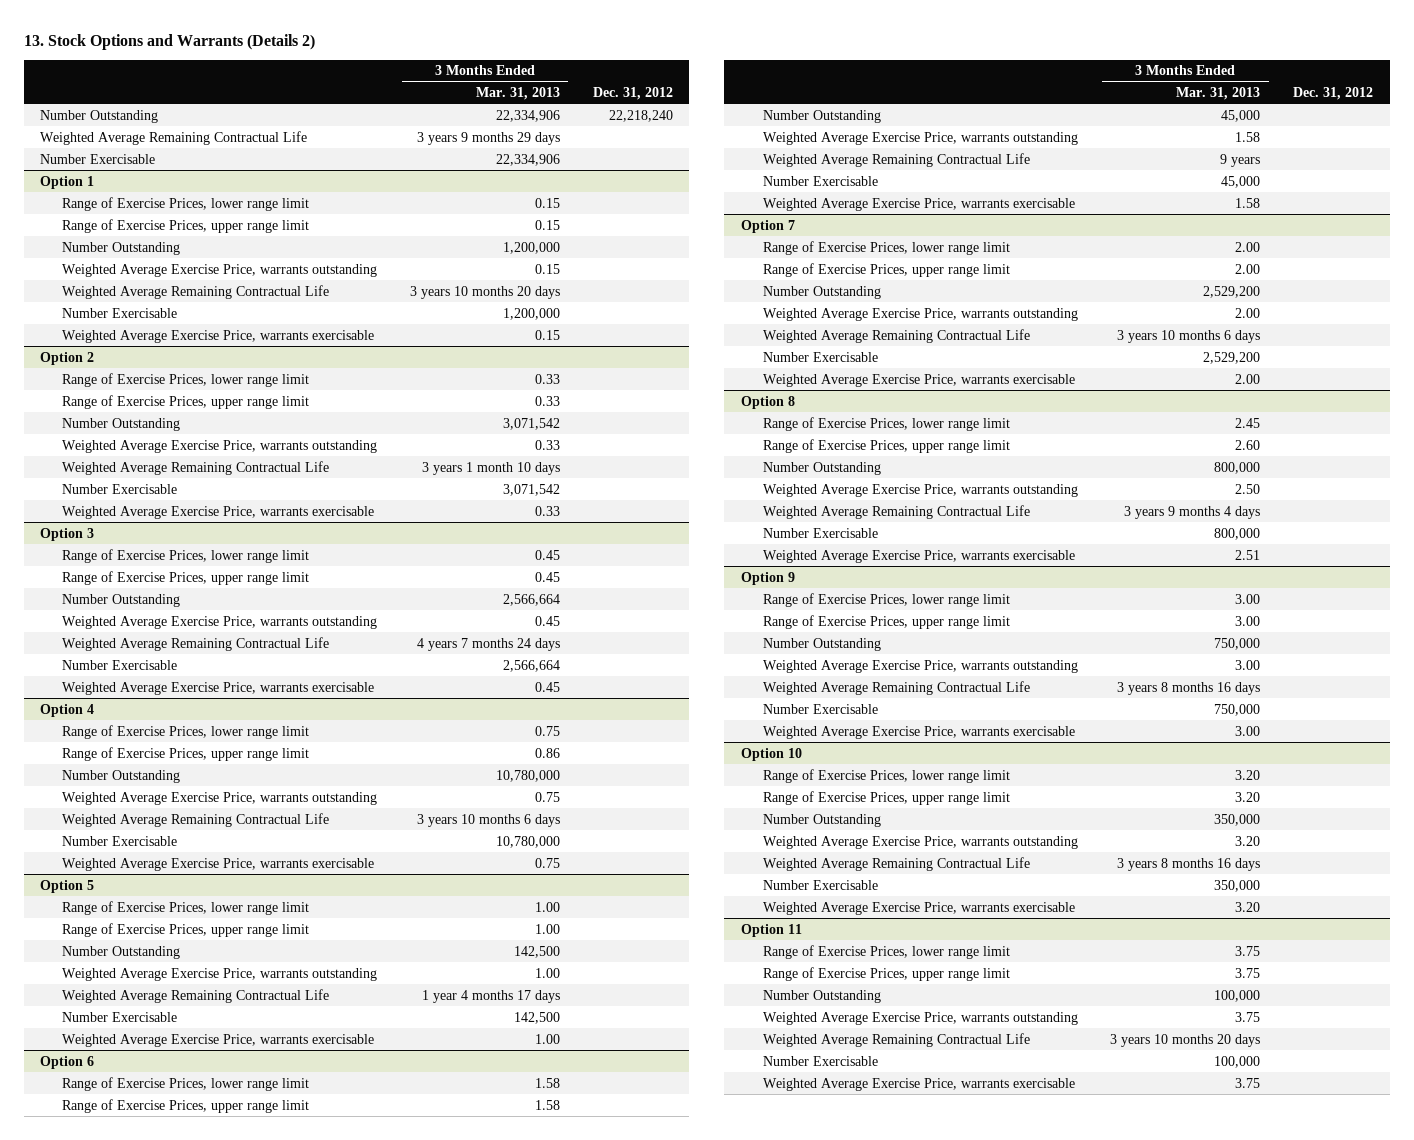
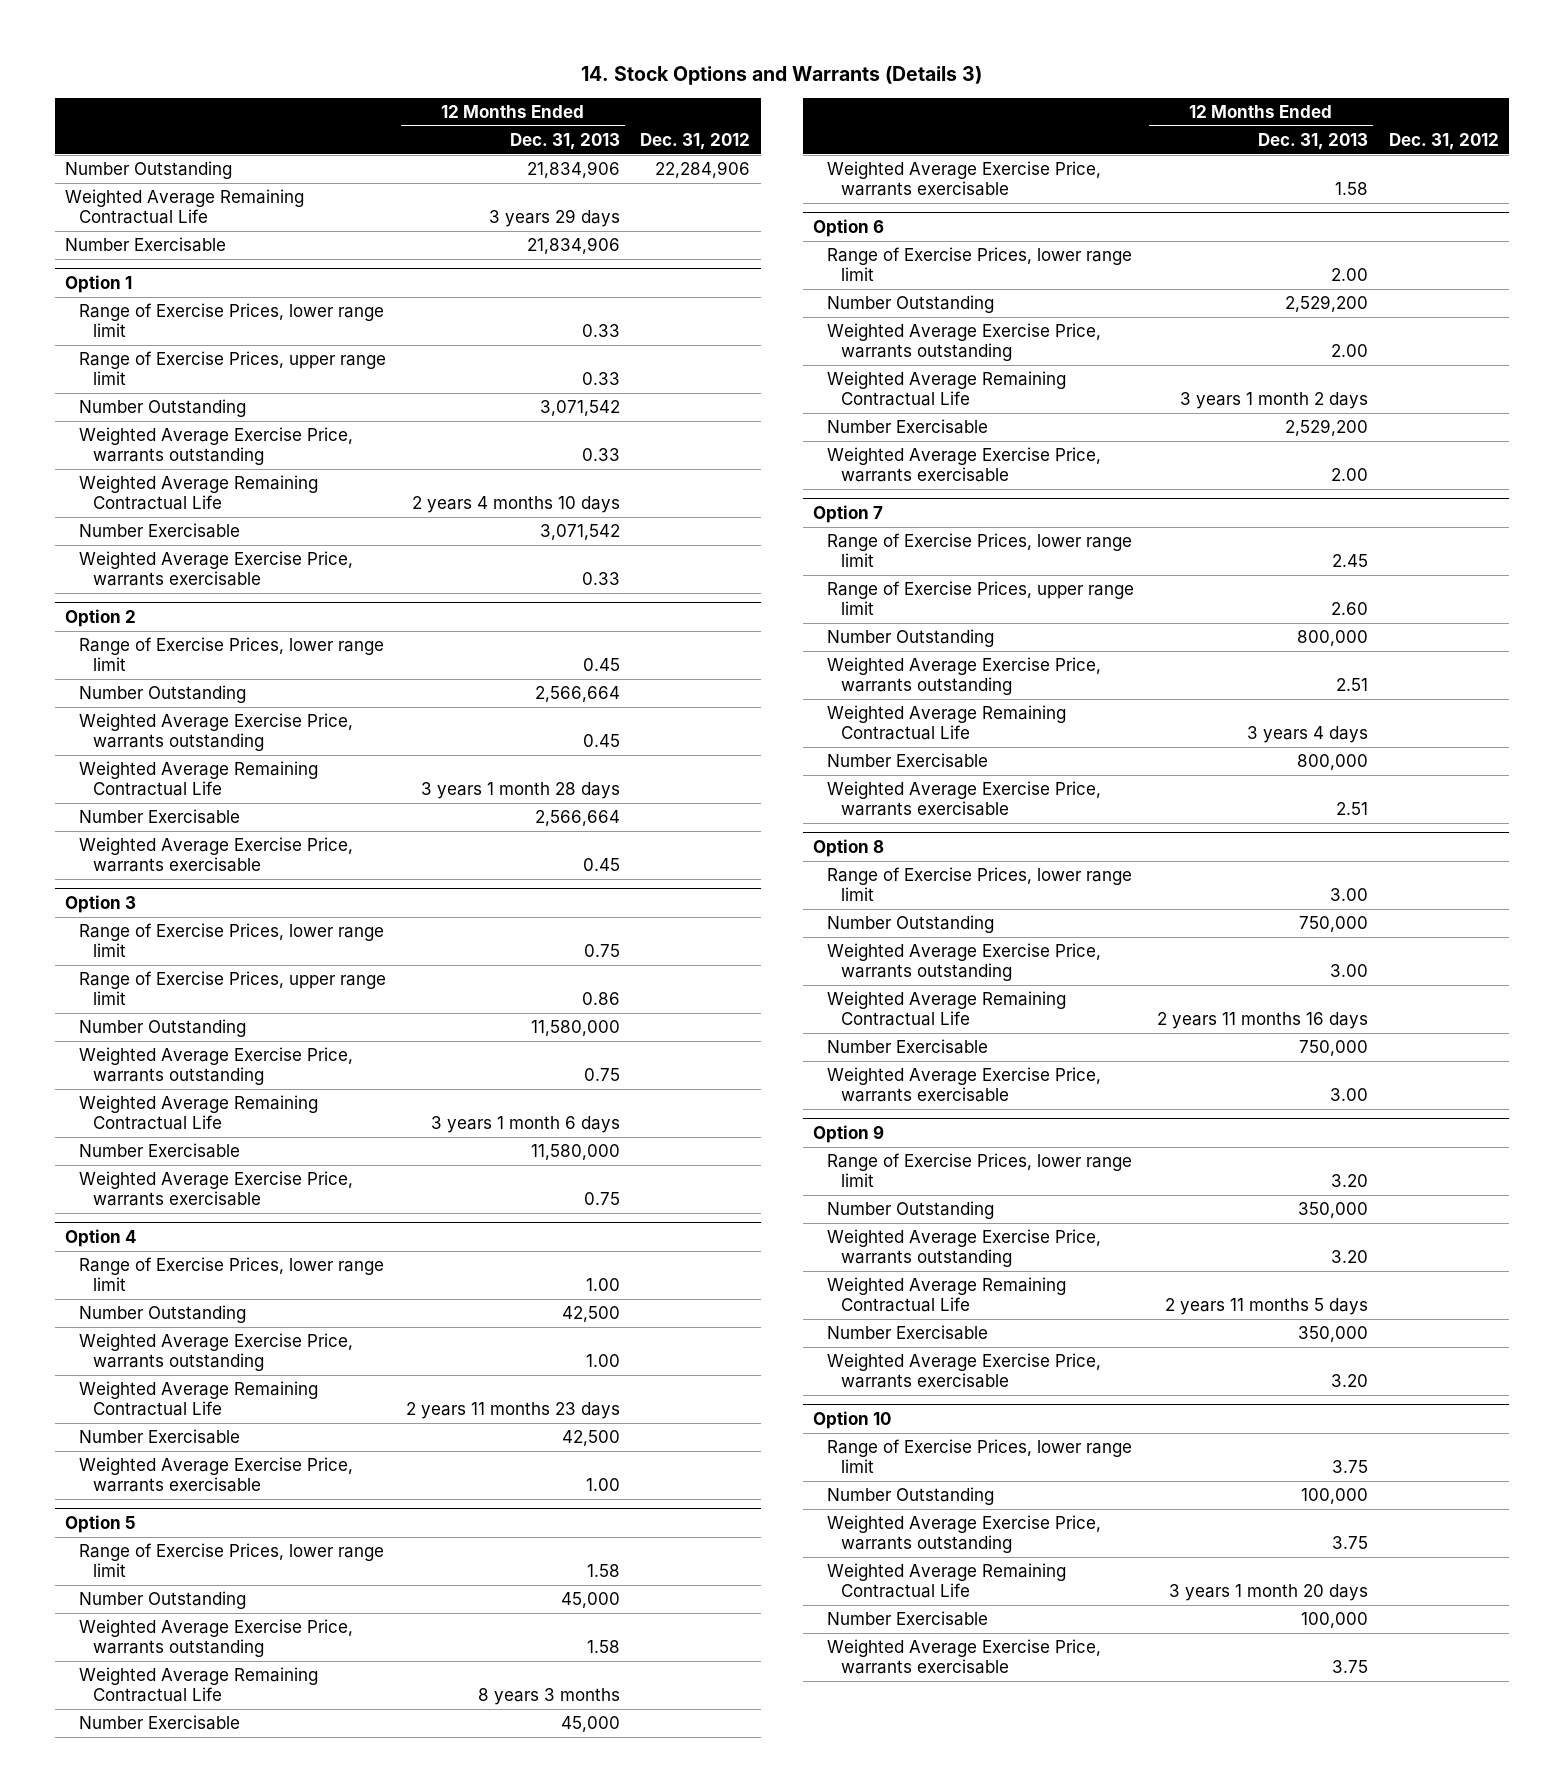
- 13. Stock Options and Warrants (Details 2)
+ 14. Stock Options and Warrants (Details 3)
- | 3 Months Ended Mar. 31, 2013 | Dec. 31, 2012
+ | 12 Months Ended Dec. 31, 2013 | Dec. 31, 2012
- Number Outstanding | 22,334,906 | 22,218,240
+ Number Outstanding | 21,834,906 | 22,284,906
@ Option 2
- Range of Exercise Prices, upper range limit | 0.33 |
@ Option 4
- Range of Exercise Prices, upper range limit | 0.86 |
@ Option 5
- Range of Exercise Prices, upper range limit | 1.00 |
@ Option 6
- Range of Exercise Prices, upper range limit | 1.58 |
@ Option 8
- Range of Exercise Prices, upper range limit | 2.60 |
@ Option 9
- Range of Exercise Prices, upper range limit | 3.00 |
@ Option 10
- Range of Exercise Prices, upper range limit | 3.20 |
- Option 11
- Range of Exercise Prices, lower range limit | 3.75 |
- Range of Exercise Prices, upper range limit | 3.75 |
- Number Outstanding | 100,000 |
- Weighted Average Exercise Price, warrants outstanding | 3.75 |
- Weighted Average Remaining Contractual Life | 3 years 10 months 20 days |
- Number Exercisable | 100,000 |
- Weighted Average Exercise Price, warrants exercisable | 3.75 |

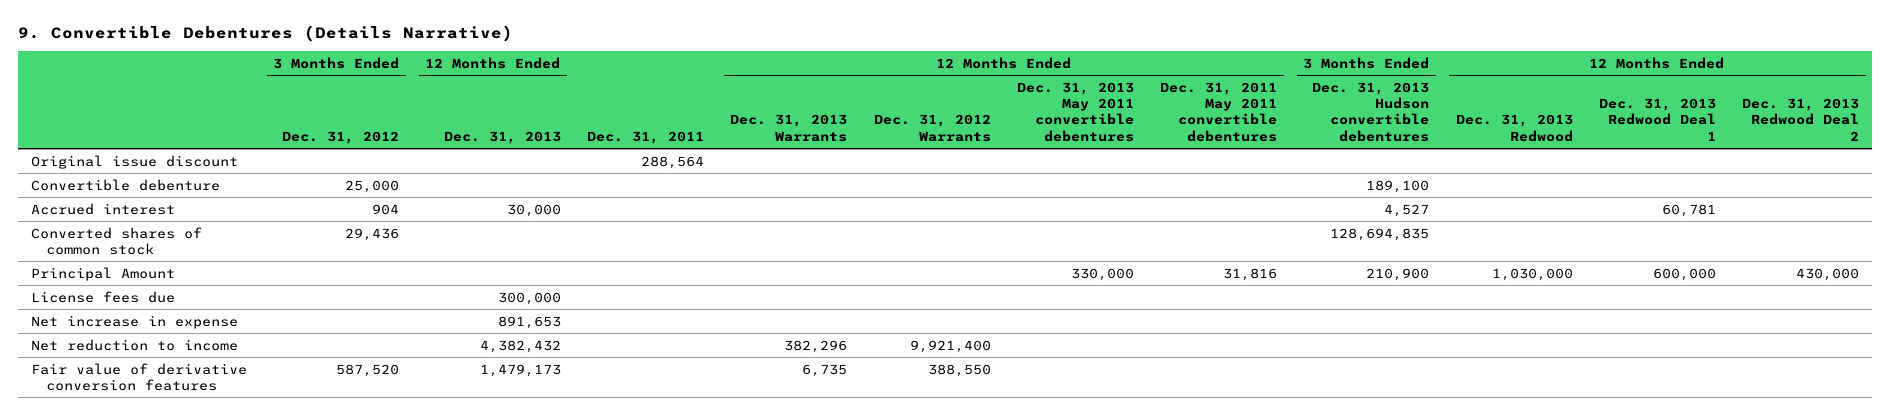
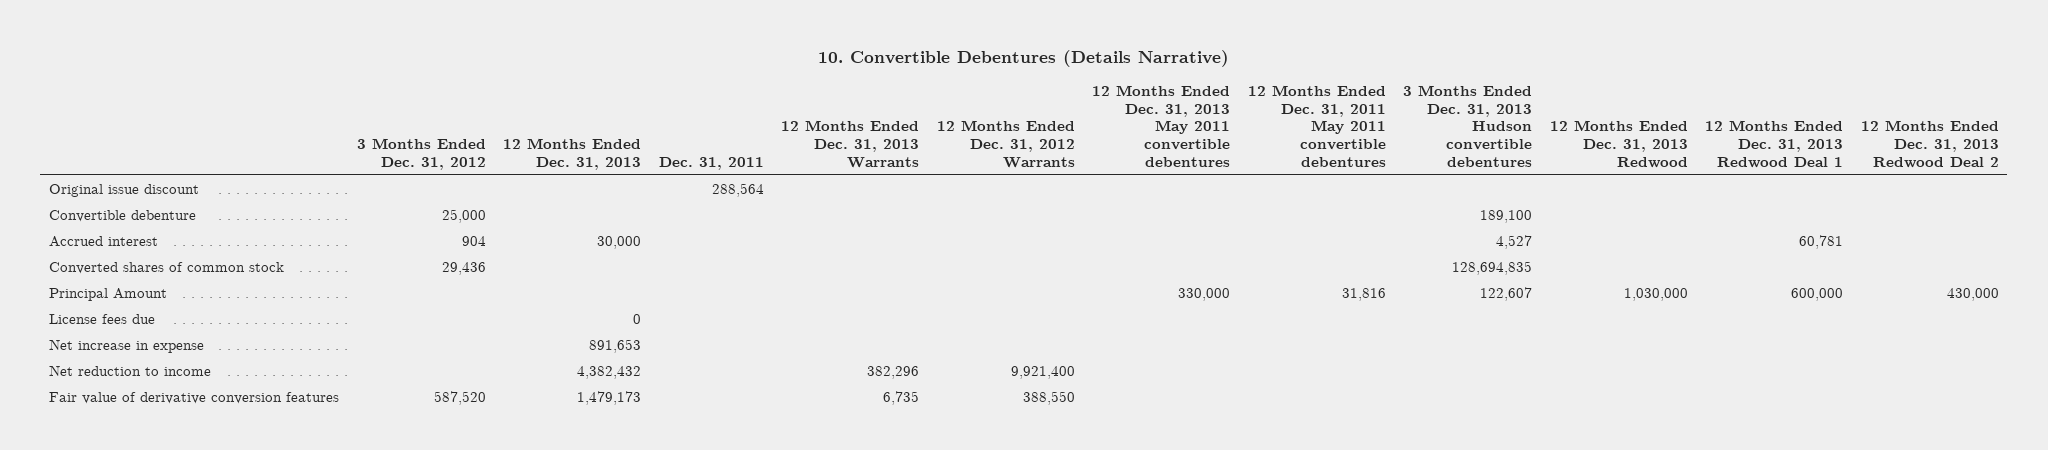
- 9. Convertible Debentures (Details Narrative)
+ 10. Convertible Debentures (Details Narrative)
- Principal Amount | | | | | | 330,000 | 31,816 | 210,900 | 1,030,000 | 600,000 | 430,000
- License fees due | | 300,000 | | | | | | | | |
+ Principal Amount | | | | | | 330,000 | 31,816 | 122,607 | 1,030,000 | 600,000 | 430,000
+ License fees due | | 0 | | | | | | | | |

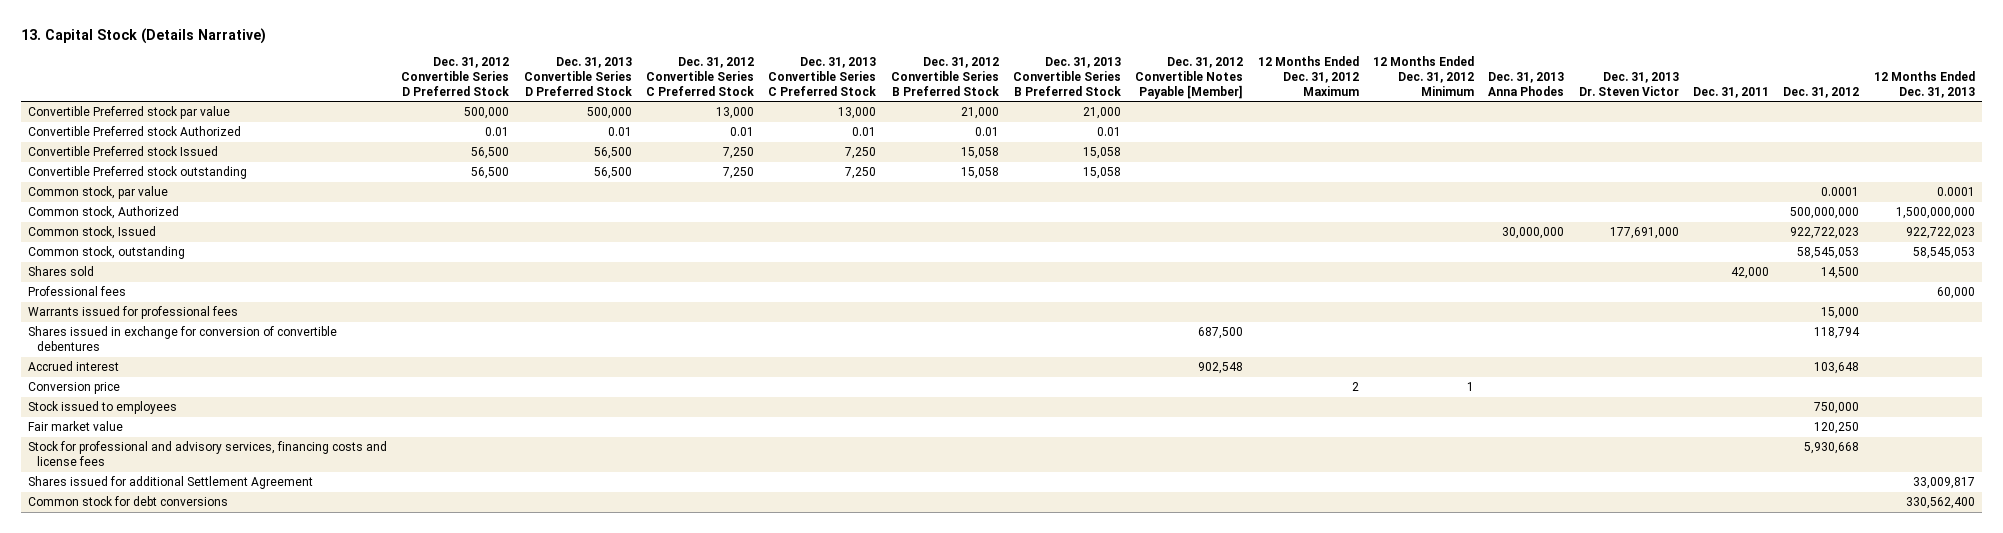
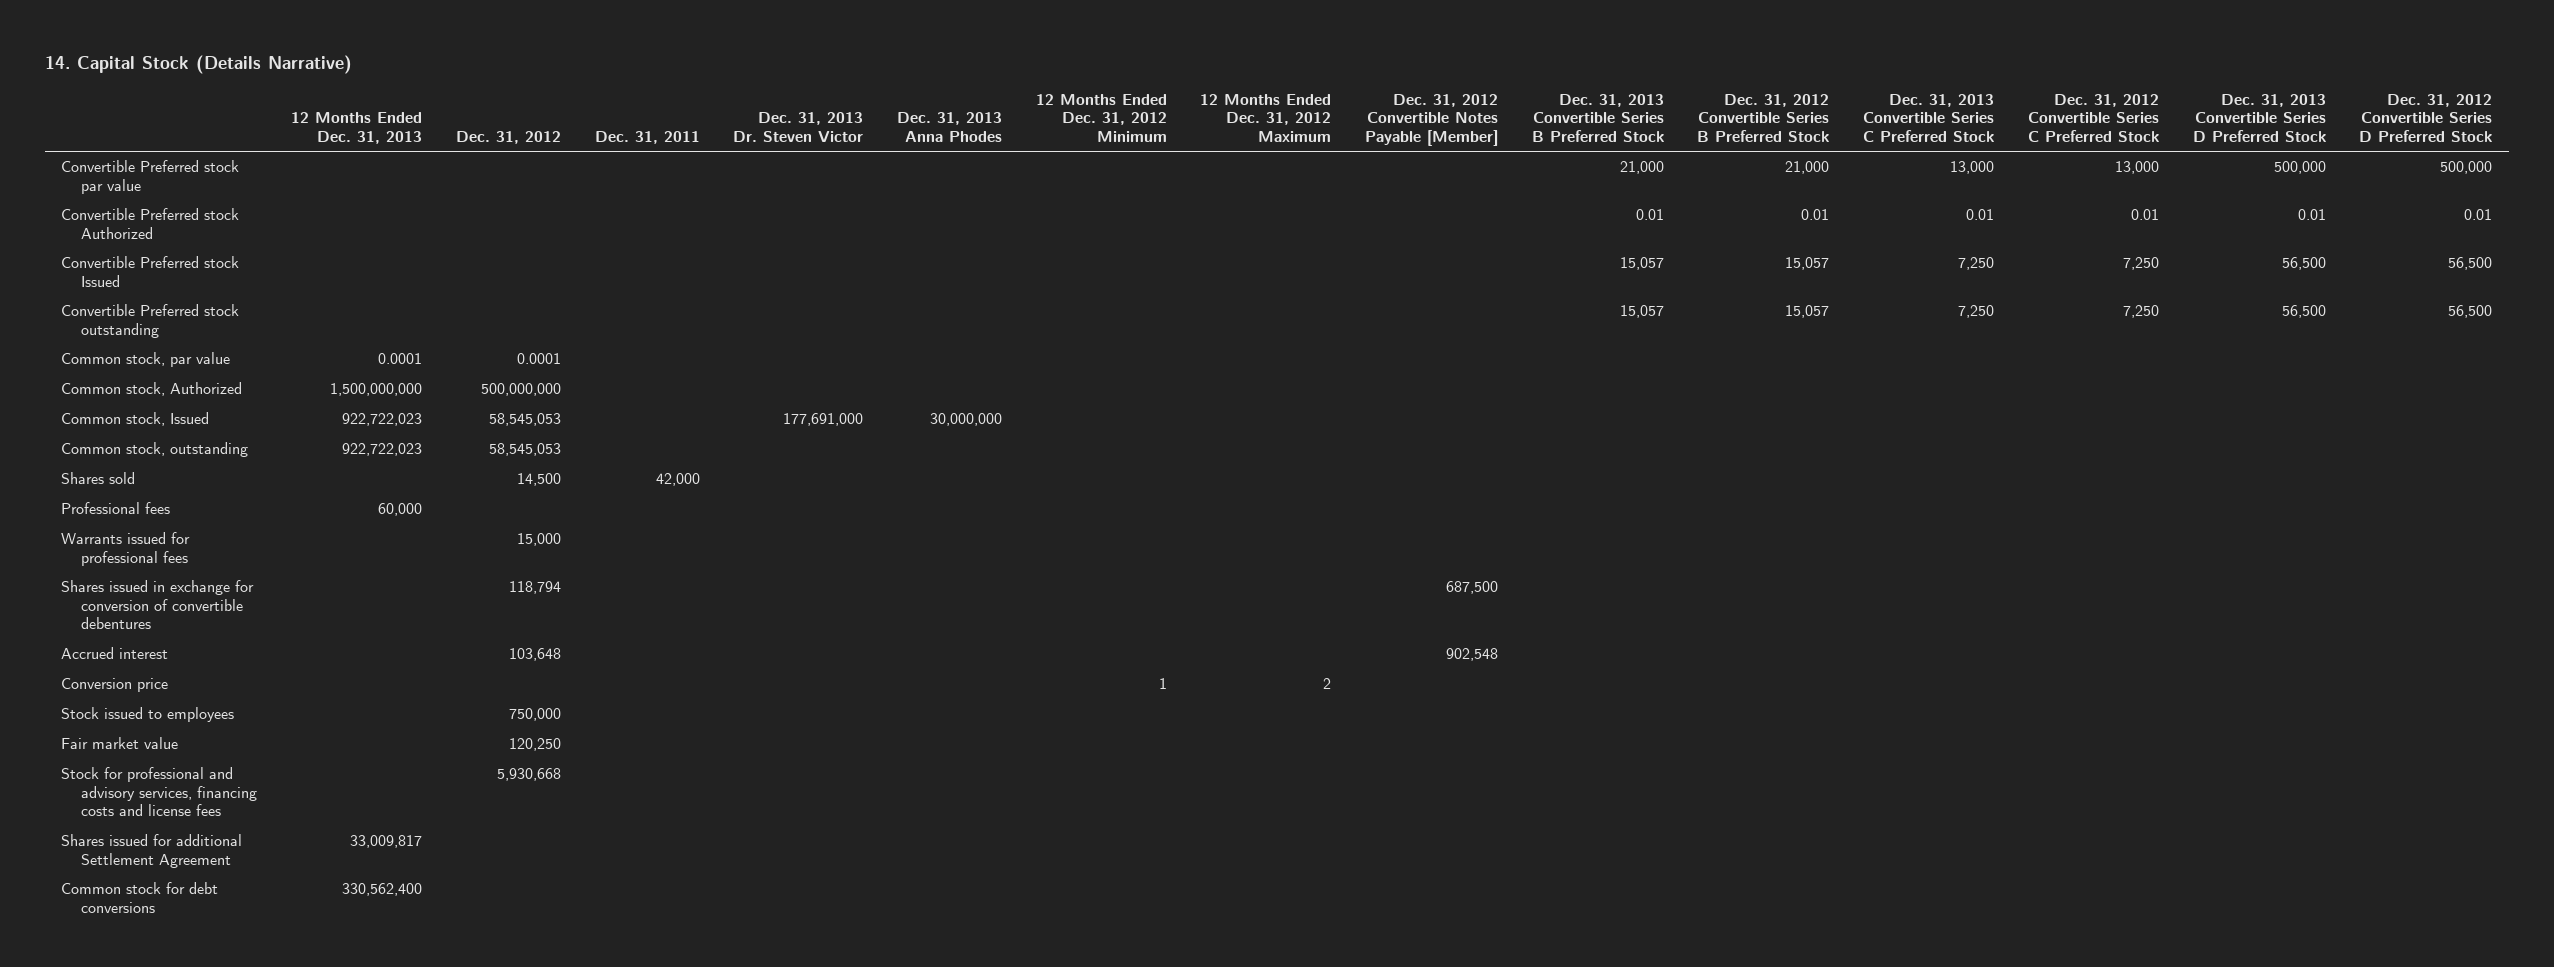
- 13. Capital Stock (Details Narrative)
+ 14. Capital Stock (Details Narrative)
- | Dec. 31, 2012 Convertible Series D Preferred Stock | Dec. 31, 2013 Convertible Series D Preferred Stock | Dec. 31, 2012 Convertible Series C Preferred Stock | Dec. 31, 2013 Convertible Series C Preferred Stock | Dec. 31, 2012 Convertible Series B Preferred Stock | Dec. 31, 2013 Convertible Series B Preferred Stock | Dec. 31, 2012 Convertible Notes Payable [Member] | 12 Months Ended Dec. 31, 2012 Maximum | 12 Months Ended Dec. 31, 2012 Minimum | Dec. 31, 2013 Anna Phodes | Dec. 31, 2013 Dr. Steven Victor | Dec. 31, 2011 | Dec. 31, 2012 | 12 Months Ended Dec. 31, 2013
+ | 12 Months Ended Dec. 31, 2013 | Dec. 31, 2012 | Dec. 31, 2011 | Dec. 31, 2013 Dr. Steven Victor | Dec. 31, 2013 Anna Phodes | 12 Months Ended Dec. 31, 2012 Minimum | 12 Months Ended Dec. 31, 2012 Maximum | Dec. 31, 2012 Convertible Notes Payable [Member] | Dec. 31, 2013 Convertible Series B Preferred Stock | Dec. 31, 2012 Convertible Series B Preferred Stock | Dec. 31, 2013 Convertible Series C Preferred Stock | Dec. 31, 2012 Convertible Series C Preferred Stock | Dec. 31, 2013 Convertible Series D Preferred Stock | Dec. 31, 2012 Convertible Series D Preferred Stock
- Convertible Preferred stock Issued | 56,500 | 56,500 | 7,250 | 7,250 | 15,058 | 15,058 | | | | | | | |
- Convertible Preferred stock outstanding | 56,500 | 56,500 | 7,250 | 7,250 | 15,058 | 15,058 | | | | | | | |
+ Convertible Preferred stock Issued | | | | | | | | | 15,057 | 15,057 | 7,250 | 7,250 | 56,500 | 56,500
+ Convertible Preferred stock outstanding | | | | | | | | | 15,057 | 15,057 | 7,250 | 7,250 | 56,500 | 56,500
- Common stock, Issued | | | | | | | | | | 30,000,000 | 177,691,000 | | 922,722,023 | 922,722,023
- Common stock, outstanding | | | | | | | | | | | | | 58,545,053 | 58,545,053
+ Common stock, Issued | 922,722,023 | 58,545,053 | | 177,691,000 | 30,000,000 | | | | | | | | |
+ Common stock, outstanding | 922,722,023 | 58,545,053 | | | | | | | | | | | |

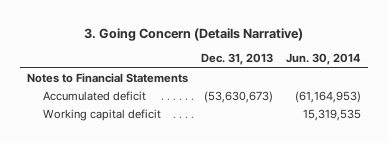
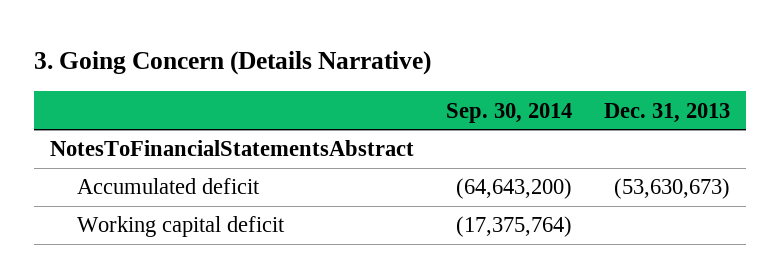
- | Dec. 31, 2013 | Jun. 30, 2014
+ | Sep. 30, 2014 | Dec. 31, 2013
- Notes to Financial Statements
+ NotesToFinancialStatementsAbstract

